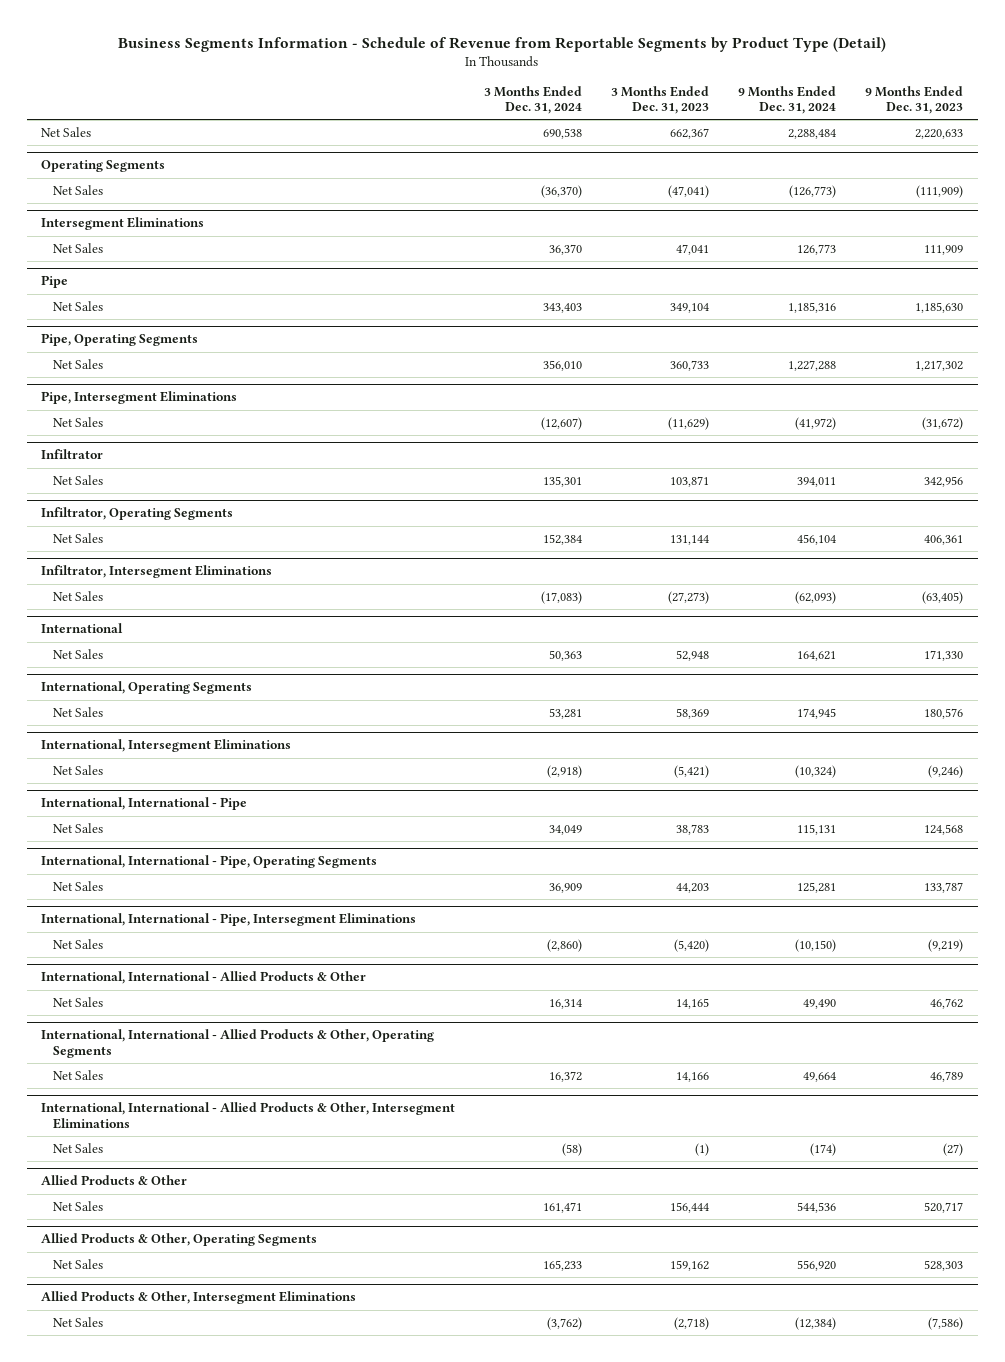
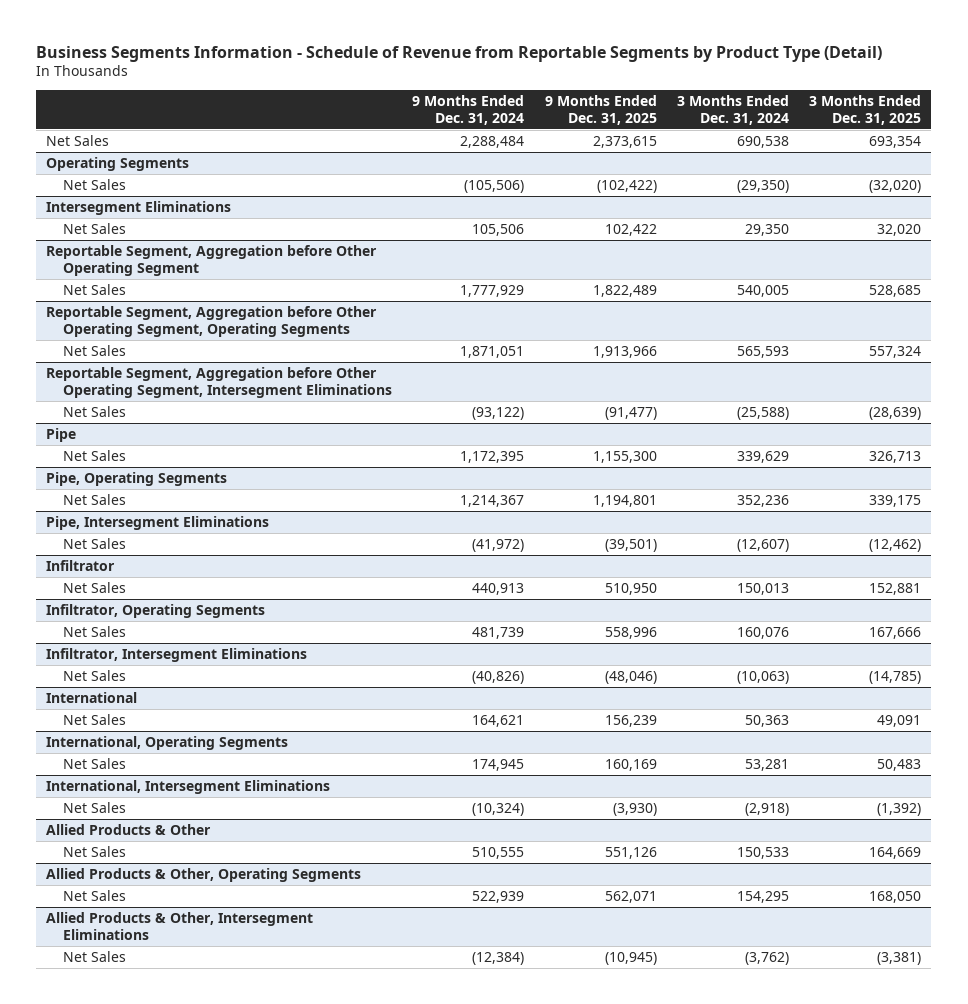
- | 3 Months Ended Dec. 31, 2024 | 3 Months Ended Dec. 31, 2023 | 9 Months Ended Dec. 31, 2024 | 9 Months Ended Dec. 31, 2023
+ | 9 Months Ended Dec. 31, 2024 | 9 Months Ended Dec. 31, 2025 | 3 Months Ended Dec. 31, 2024 | 3 Months Ended Dec. 31, 2025
@ Operating Segments
- Net Sales | (36,370) | (47,041) | (126,773) | (111,909)
+ Net Sales | (105,506) | (102,422) | (29,350) | (32,020)
@ Intersegment Eliminations
- Net Sales | 36,370 | 47,041 | 126,773 | 111,909
+ Net Sales | 105,506 | 102,422 | 29,350 | 32,020
+ Reportable Segment, Aggregation before Other Operating Segment
+ Net Sales | 1,777,929 | 1,822,489 | 540,005 | 528,685
+ Reportable Segment, Aggregation before Other Operating Segment, Operating Segments
+ Net Sales | 1,871,051 | 1,913,966 | 565,593 | 557,324
+ Reportable Segment, Aggregation before Other Operating Segment, Intersegment Eliminations
+ Net Sales | (93,122) | (91,477) | (25,588) | (28,639)
@ Pipe
- Net Sales | 343,403 | 349,104 | 1,185,316 | 1,185,630
+ Net Sales | 1,172,395 | 1,155,300 | 339,629 | 326,713
@ Pipe, Operating Segments
- Net Sales | 356,010 | 360,733 | 1,227,288 | 1,217,302
+ Net Sales | 1,214,367 | 1,194,801 | 352,236 | 339,175
@ Infiltrator
- Net Sales | 135,301 | 103,871 | 394,011 | 342,956
+ Net Sales | 440,913 | 510,950 | 150,013 | 152,881
@ Infiltrator, Operating Segments
- Net Sales | 152,384 | 131,144 | 456,104 | 406,361
+ Net Sales | 481,739 | 558,996 | 160,076 | 167,666
@ Infiltrator, Intersegment Eliminations
- Net Sales | (17,083) | (27,273) | (62,093) | (63,405)
+ Net Sales | (40,826) | (48,046) | (10,063) | (14,785)
- International, International - Pipe
- Net Sales | 34,049 | 38,783 | 115,131 | 124,568
- International, International - Pipe, Operating Segments
- Net Sales | 36,909 | 44,203 | 125,281 | 133,787
- International, International - Pipe, Intersegment Eliminations
- Net Sales | (2,860) | (5,420) | (10,150) | (9,219)
- International, International - Allied Products & Other
- Net Sales | 16,314 | 14,165 | 49,490 | 46,762
- International, International - Allied Products & Other, Operating Segments
- Net Sales | 16,372 | 14,166 | 49,664 | 46,789
- International, International - Allied Products & Other, Intersegment Eliminations
- Net Sales | (58) | (1) | (174) | (27)
@ Allied Products & Other
- Net Sales | 161,471 | 156,444 | 544,536 | 520,717
+ Net Sales | 510,555 | 551,126 | 150,533 | 164,669
@ Allied Products & Other, Operating Segments
- Net Sales | 165,233 | 159,162 | 556,920 | 528,303
+ Net Sales | 522,939 | 562,071 | 154,295 | 168,050

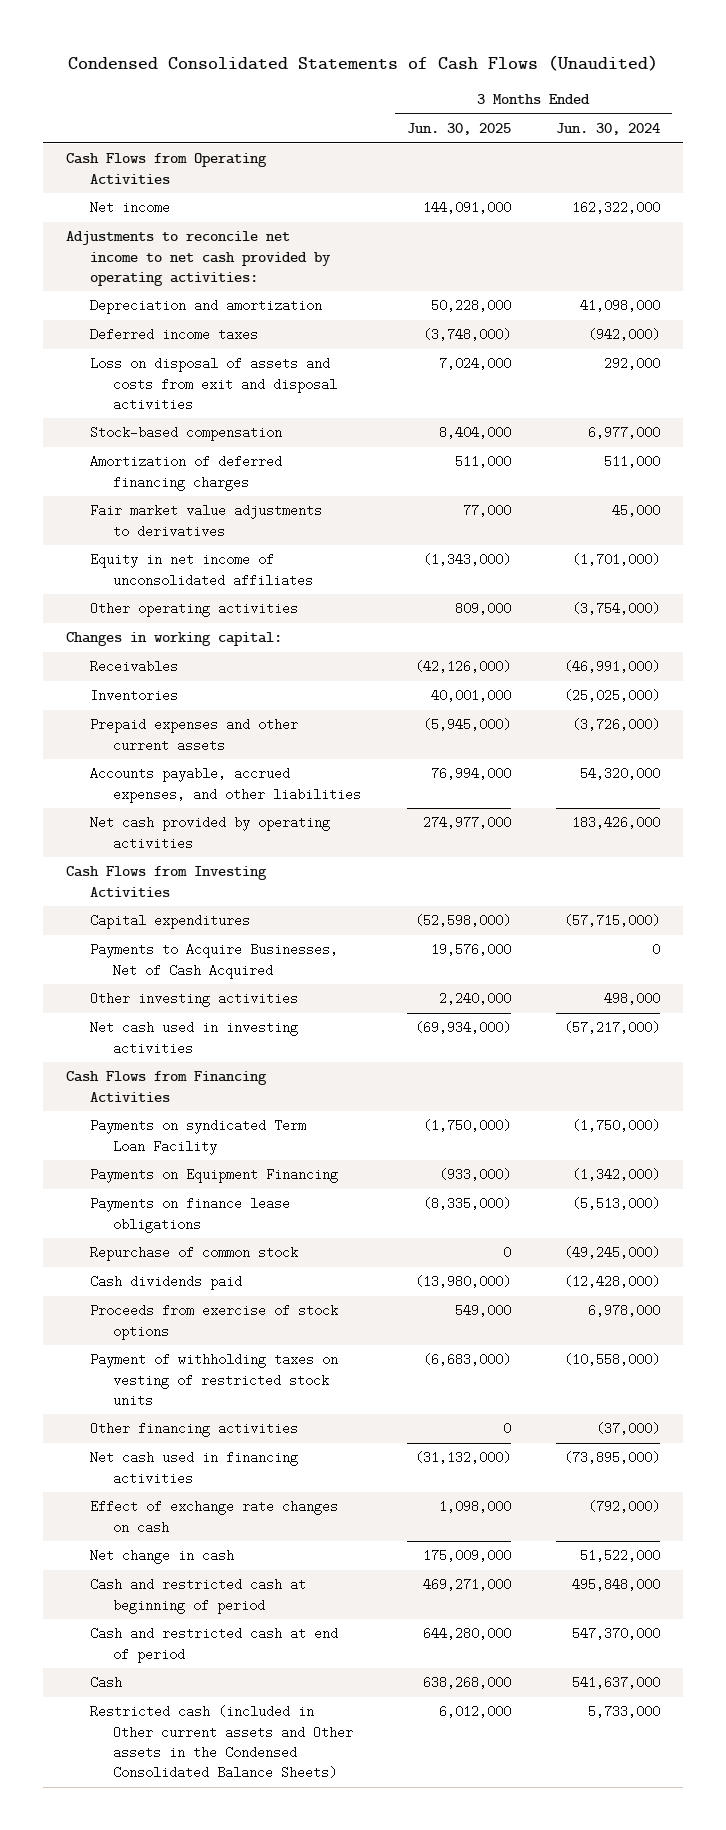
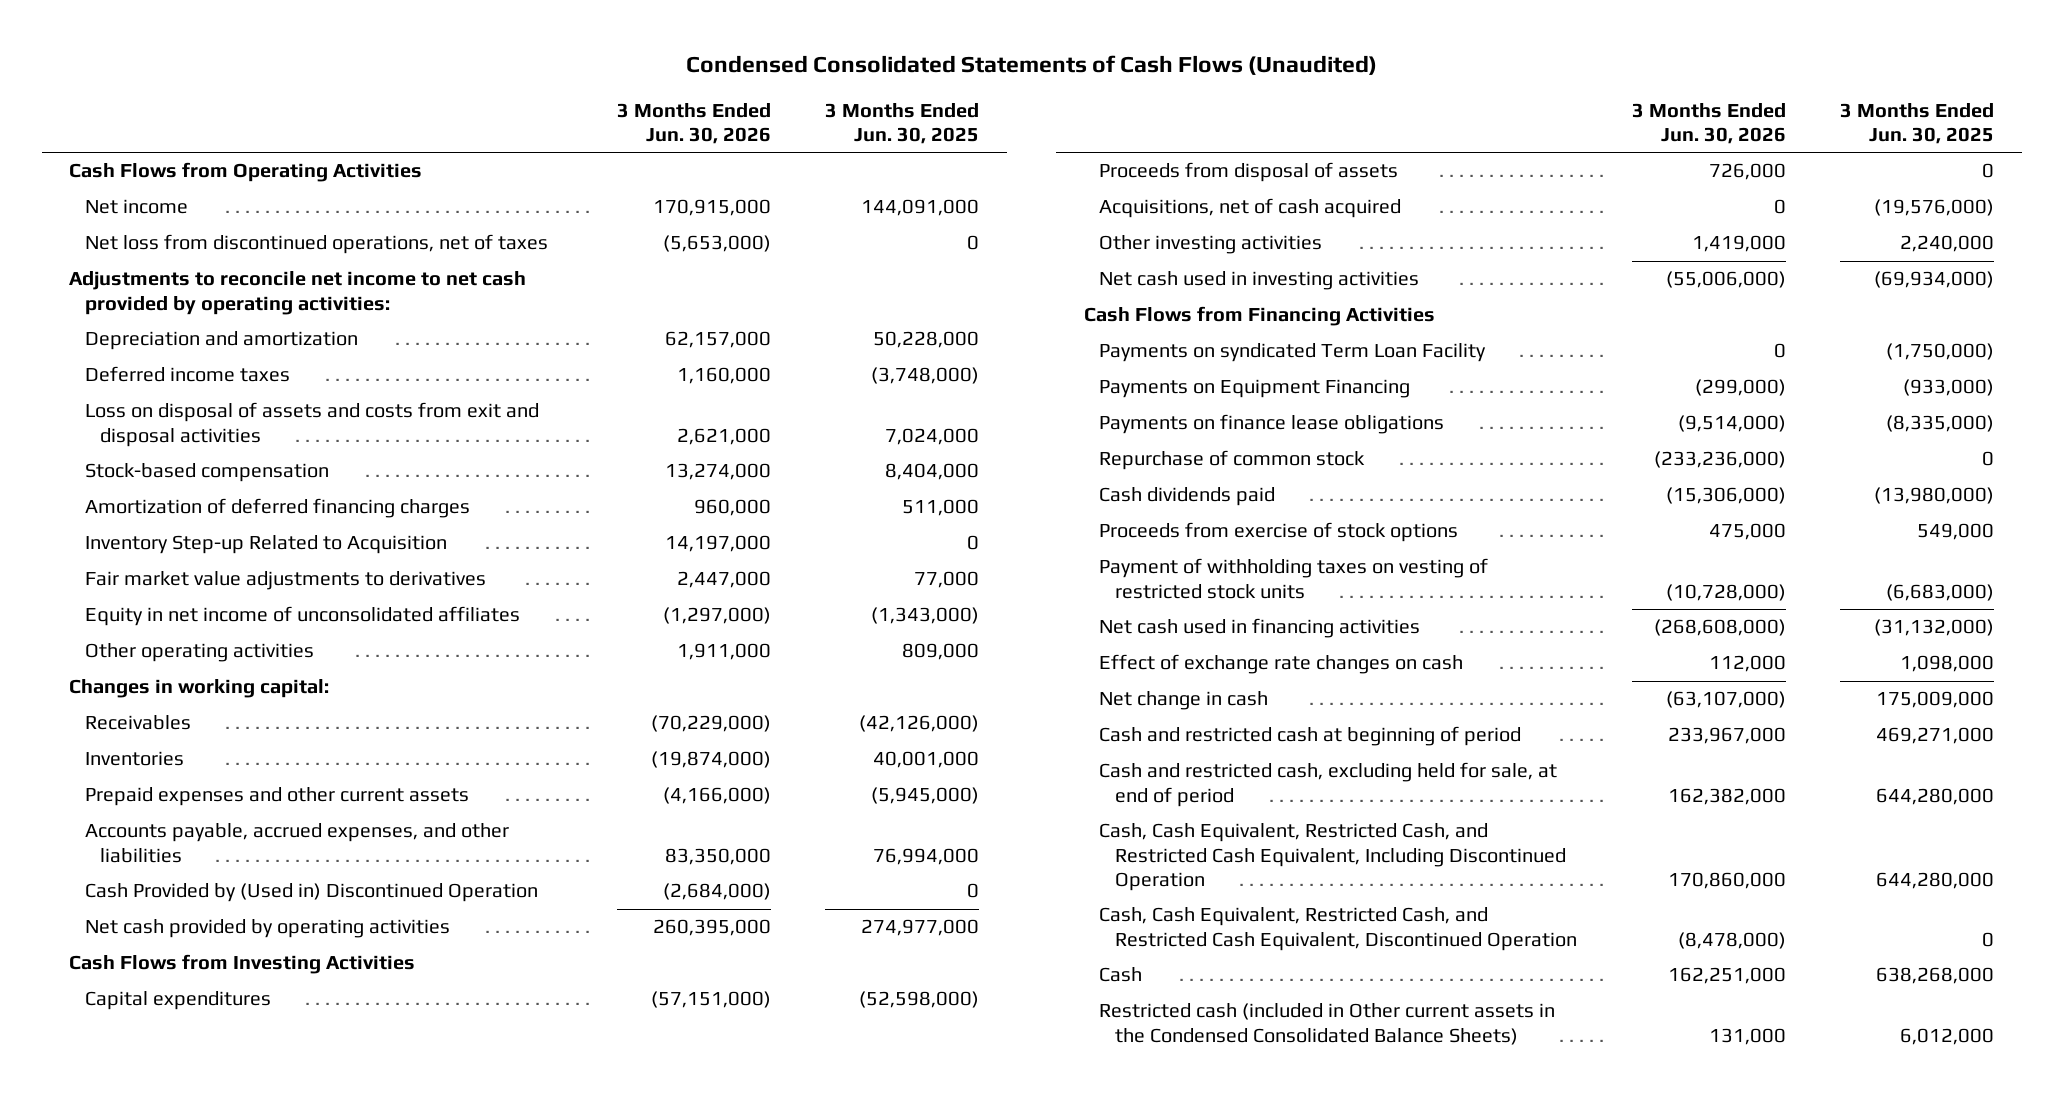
- | 3 Months Ended Jun. 30, 2025 | 3 Months Ended Jun. 30, 2024
+ | 3 Months Ended Jun. 30, 2026 | 3 Months Ended Jun. 30, 2025
+ Net loss from discontinued operations, net of taxes | (5,653,000) | 0
+ Inventory Step-up Related to Acquisition | 14,197,000 | 0
+ Cash Provided by (Used in) Discontinued Operation | (2,684,000) | 0
- Payments to Acquire Businesses, Net of Cash Acquired | 19,576,000 | 0
+ Proceeds from disposal of assets | 726,000 | 0
+ Acquisitions, net of cash acquired | 0 | (19,576,000)
- Other financing activities | 0 | (37,000)
- Cash and restricted cash at end of period | 644,280,000 | 547,370,000
+ Cash and restricted cash, excluding held for sale, at end of period | 162,382,000 | 644,280,000
+ Cash, Cash Equivalent, Restricted Cash, and Restricted Cash Equivalent, Including Discontinued Operation | 170,860,000 | 644,280,000
+ Cash, Cash Equivalent, Restricted Cash, and Restricted Cash Equivalent, Discontinued Operation | (8,478,000) | 0
- Restricted cash (included in Other current assets and Other assets in the Condensed Consolidated Balance Sheets) | 6,012,000 | 5,733,000
+ Restricted cash (included in Other current assets in the Condensed Consolidated Balance Sheets) | 131,000 | 6,012,000

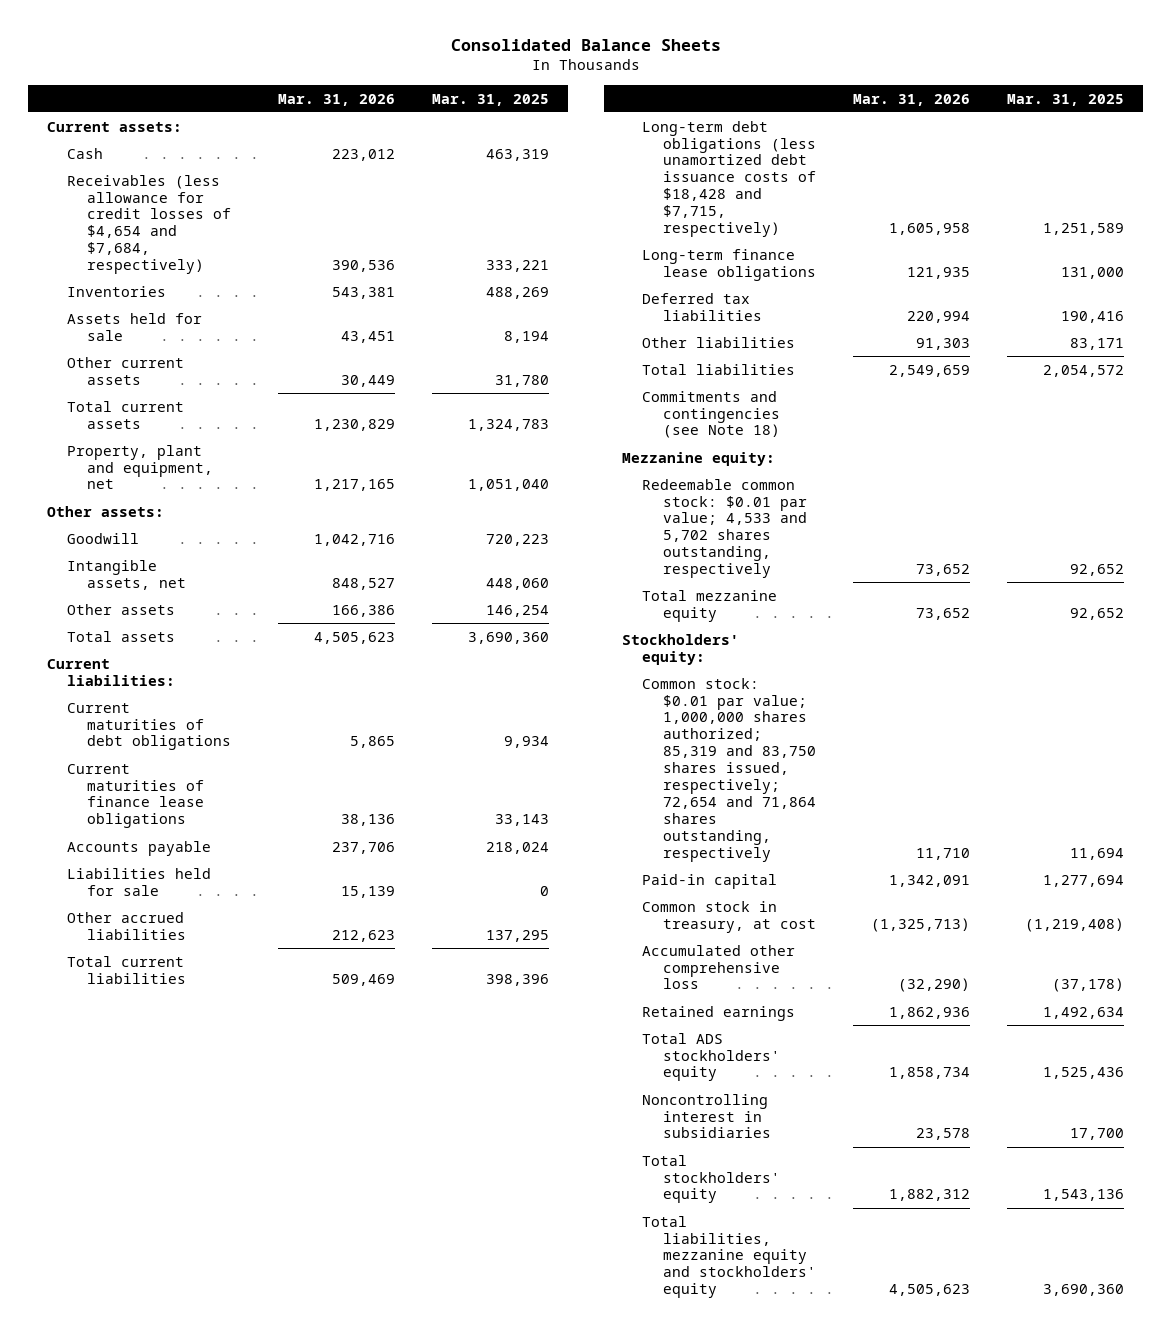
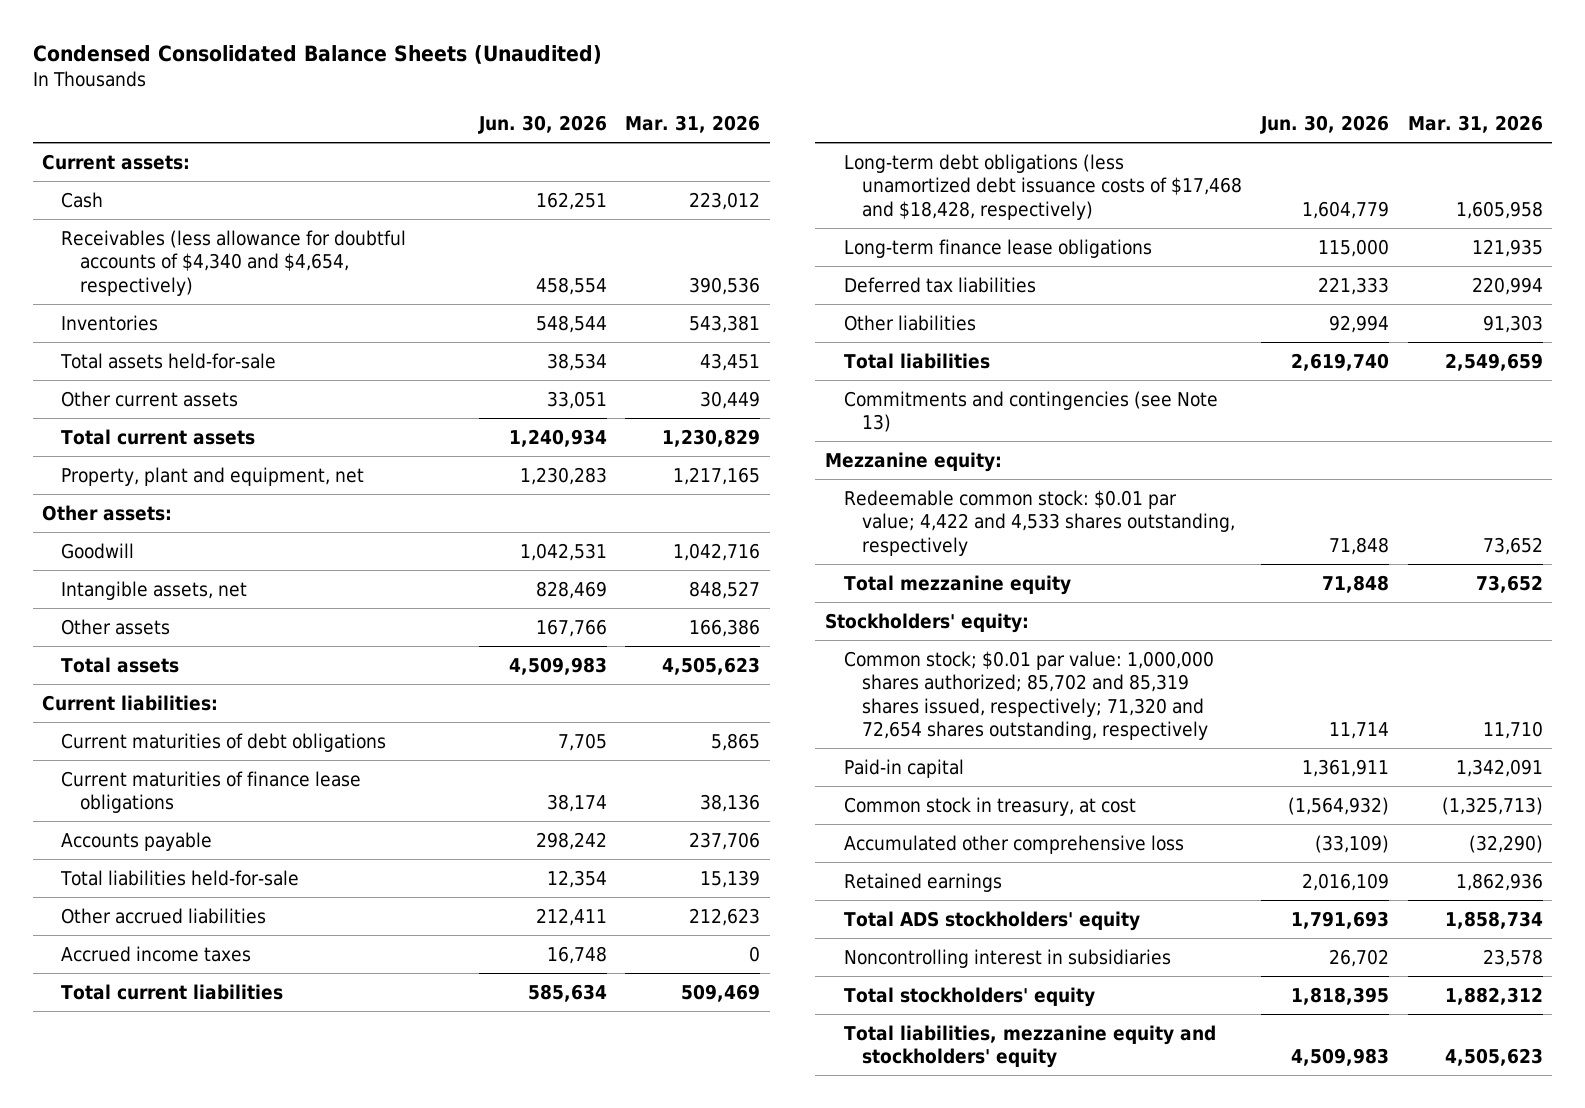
- Consolidated Balance Sheets
+ Condensed Consolidated Balance Sheets (Unaudited)
- | Mar. 31, 2026 | Mar. 31, 2025
+ | Jun. 30, 2026 | Mar. 31, 2026
- Receivables (less allowance for credit losses of $4,654 and $7,684, respectively) | 390,536 | 333,221
+ Receivables (less allowance for doubtful accounts of $4,340 and $4,654, respectively) | 458,554 | 390,536
- Assets held for sale | 43,451 | 8,194
+ Total assets held-for-sale | 38,534 | 43,451
- Liabilities held for sale | 15,139 | 0
+ Total liabilities held-for-sale | 12,354 | 15,139
+ Accrued income taxes | 16,748 | 0
- Long-term debt obligations (less unamortized debt issuance costs of $18,428 and $7,715, respectively) | 1,605,958 | 1,251,589
+ Long-term debt obligations (less unamortized debt issuance costs of $17,468 and $18,428, respectively) | 1,604,779 | 1,605,958
- Commitments and contingencies (see Note 18)
+ Commitments and contingencies (see Note 13)
- Redeemable common stock: $0.01 par value; 4,533 and 5,702 shares outstanding, respectively | 73,652 | 92,652
+ Redeemable common stock: $0.01 par value; 4,422 and 4,533 shares outstanding, respectively | 71,848 | 73,652
- Common stock: $0.01 par value; 1,000,000 shares authorized; 85,319 and 83,750 shares issued, respectively; 72,654 and 71,864 shares outstanding, respectively | 11,710 | 11,694
+ Common stock; $0.01 par value: 1,000,000 shares authorized; 85,702 and 85,319 shares issued, respectively; 71,320 and 72,654 shares outstanding, respectively | 11,714 | 11,710

